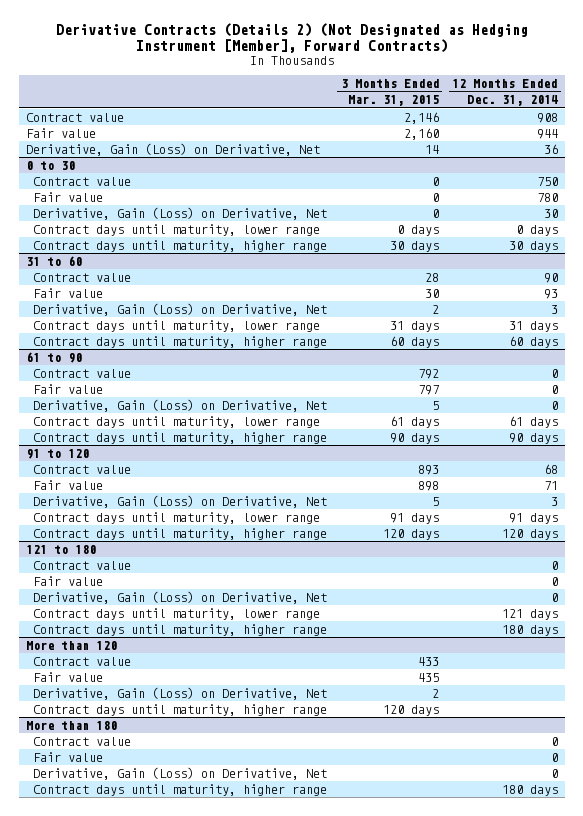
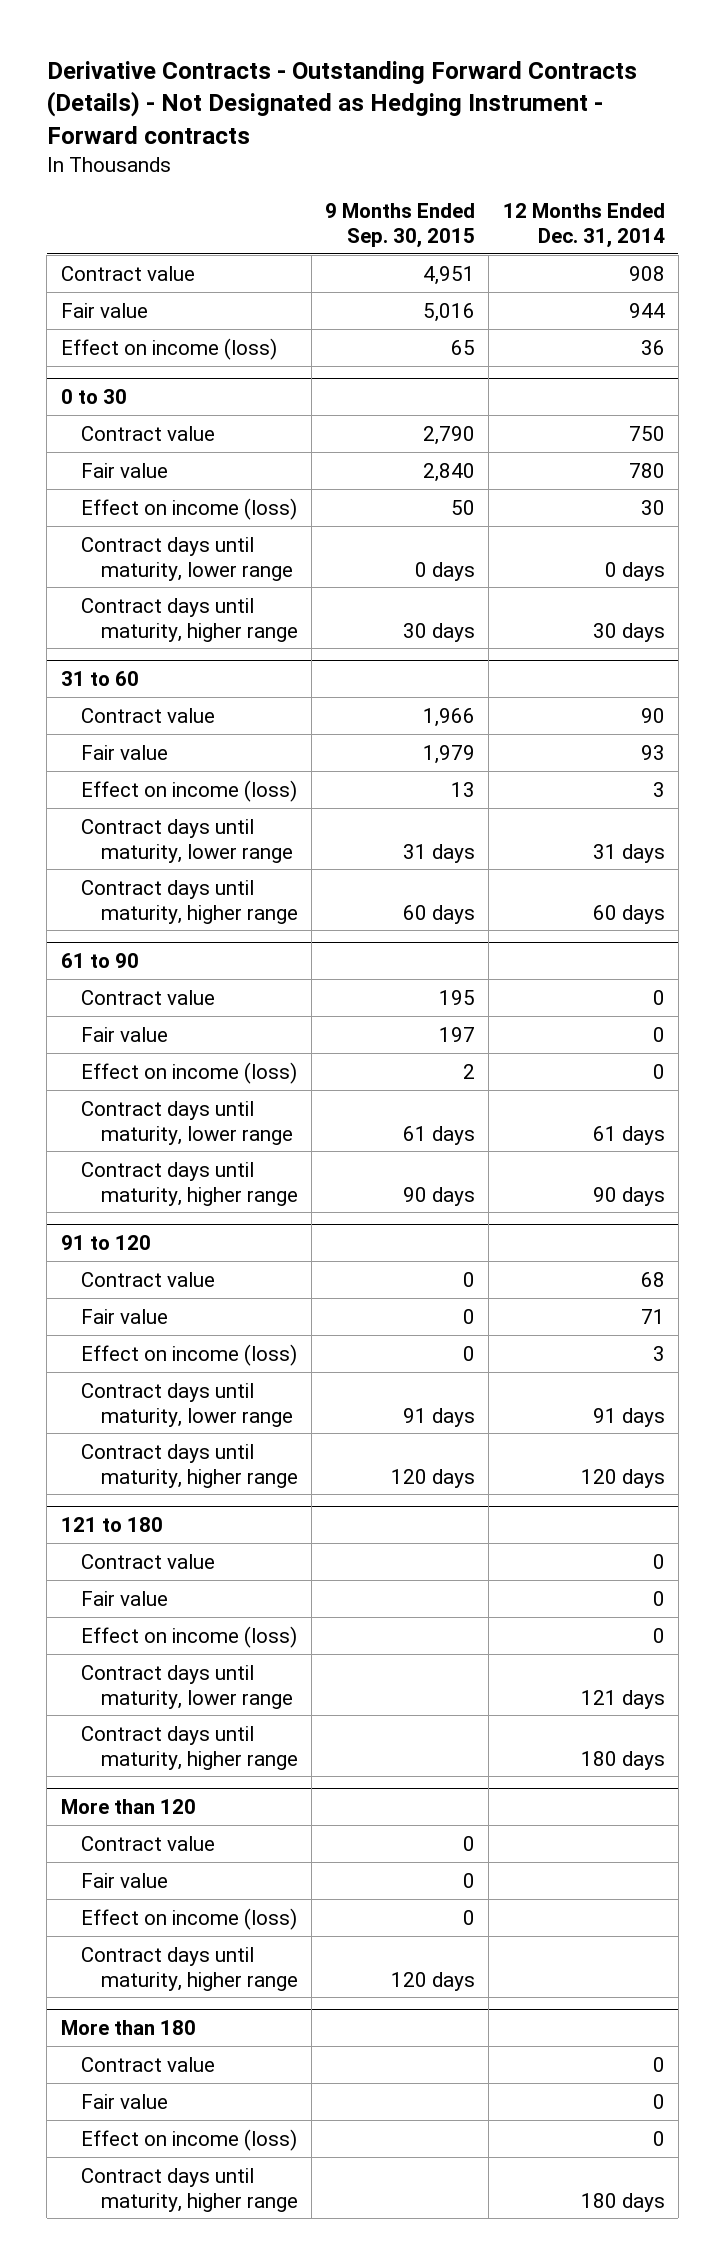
- Derivative Contracts (Details 2) (Not Designated as Hedging Instrument [Member], Forward Contracts)
+ Derivative Contracts - Outstanding Forward Contracts (Details) - Not Designated as Hedging Instrument - Forward contracts
- | 3 Months Ended Mar. 31, 2015 | 12 Months Ended Dec. 31, 2014
+ | 9 Months Ended Sep. 30, 2015 | 12 Months Ended Dec. 31, 2014
- Derivative, Gain (Loss) on Derivative, Net | 14 | 36
+ Effect on income (loss) | 65 | 36
@ 0 to 30
- Derivative, Gain (Loss) on Derivative, Net | 0 | 30
+ Effect on income (loss) | 50 | 30
@ 31 to 60
- Derivative, Gain (Loss) on Derivative, Net | 2 | 3
+ Effect on income (loss) | 13 | 3
@ 61 to 90
- Derivative, Gain (Loss) on Derivative, Net | 5 | 0
+ Effect on income (loss) | 2 | 0
@ 91 to 120
- Derivative, Gain (Loss) on Derivative, Net | 5 | 3
+ Effect on income (loss) | 0 | 3
@ 121 to 180
- Derivative, Gain (Loss) on Derivative, Net | | 0
+ Effect on income (loss) | | 0
@ More than 120
- Derivative, Gain (Loss) on Derivative, Net | 2 |
+ Effect on income (loss) | 0 |
@ More than 180
- Derivative, Gain (Loss) on Derivative, Net | | 0
+ Effect on income (loss) | | 0

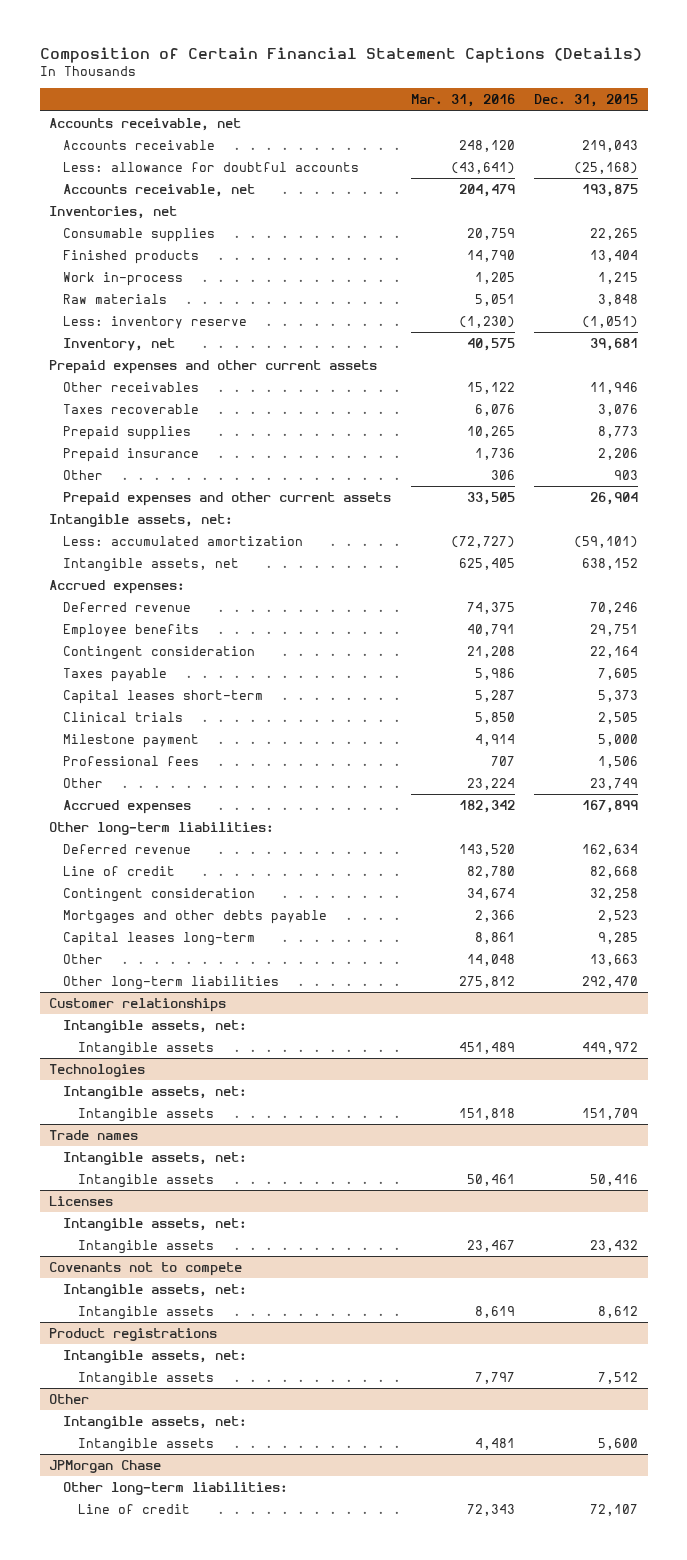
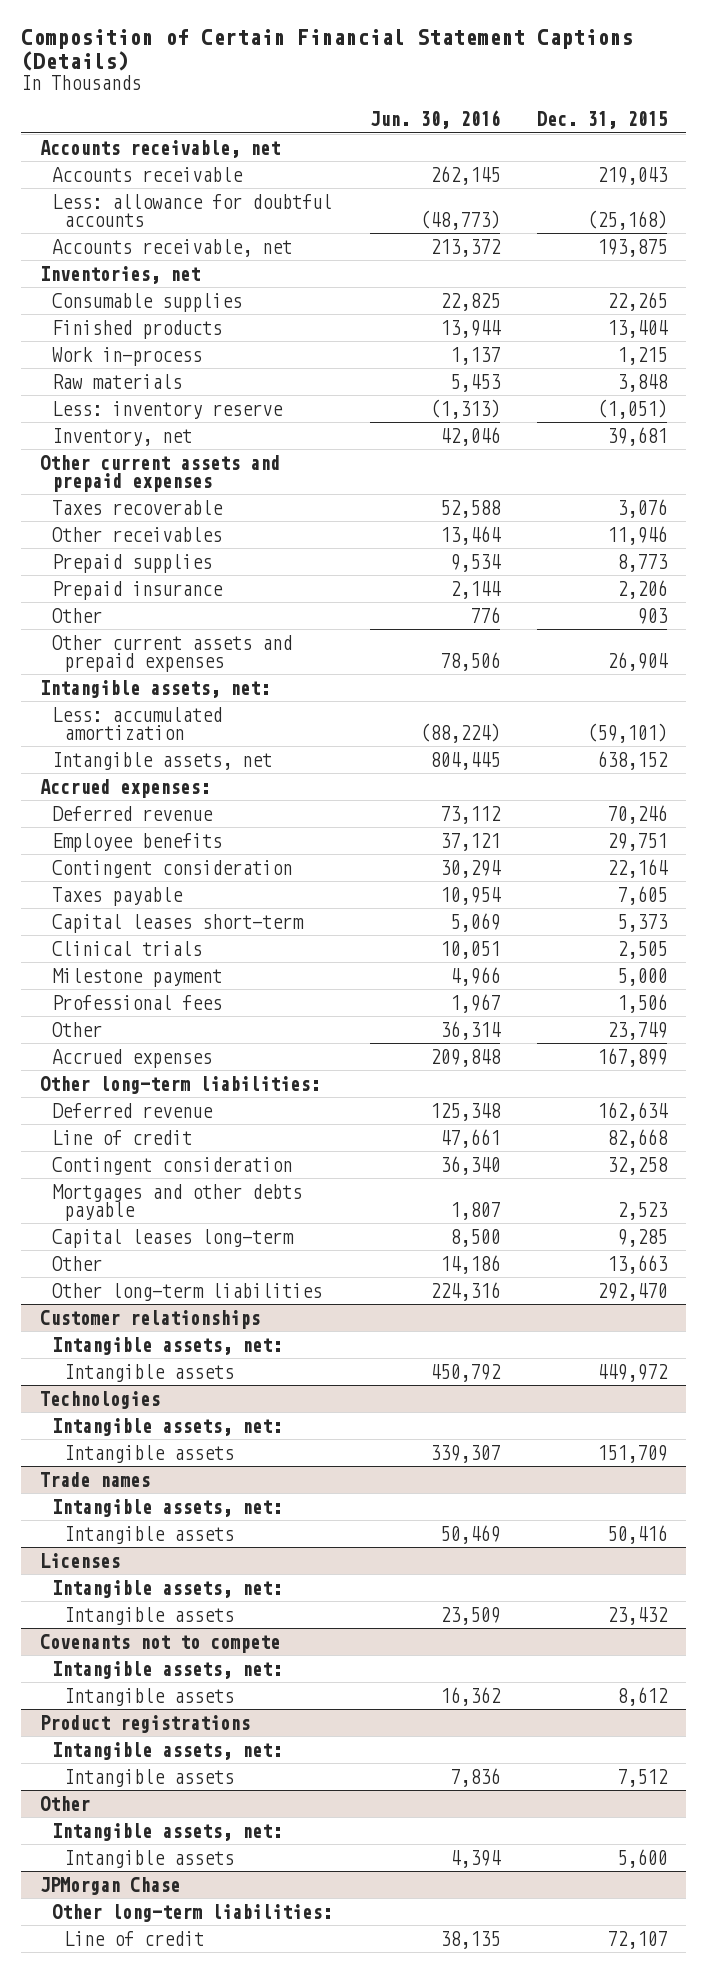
- | Mar. 31, 2016 | Dec. 31, 2015
+ | Jun. 30, 2016 | Dec. 31, 2015
- Prepaid expenses and other current assets
+ Other current assets and prepaid expenses
moved down: Other receivables | 13,464 | 11,946
- Prepaid expenses and other current assets | 33,505 | 26,904
+ Other current assets and prepaid expenses | 78,506 | 26,904

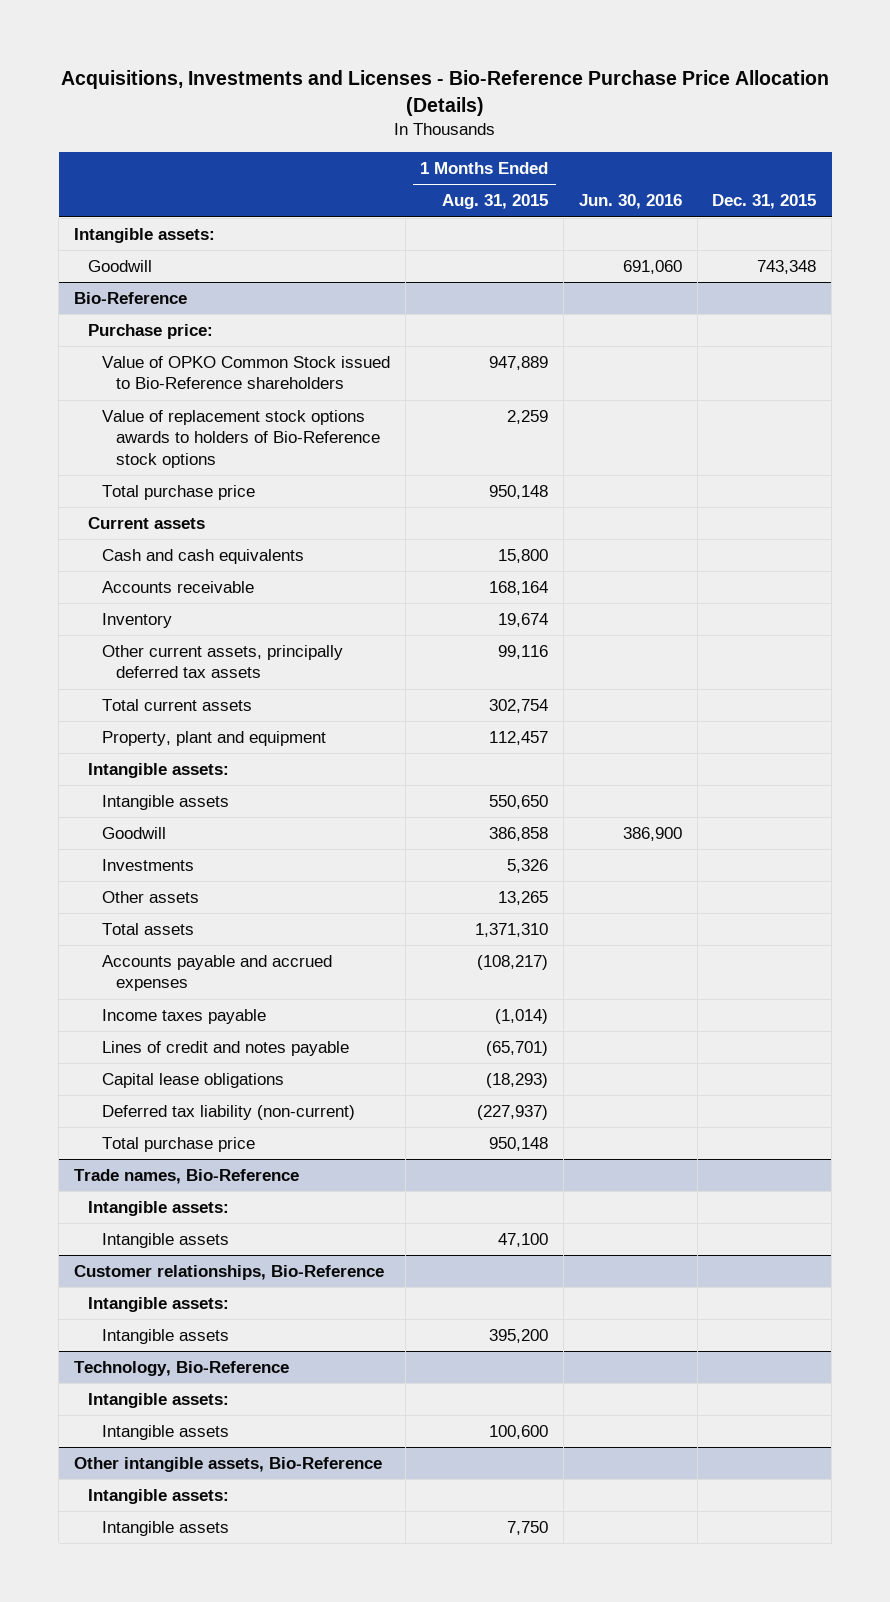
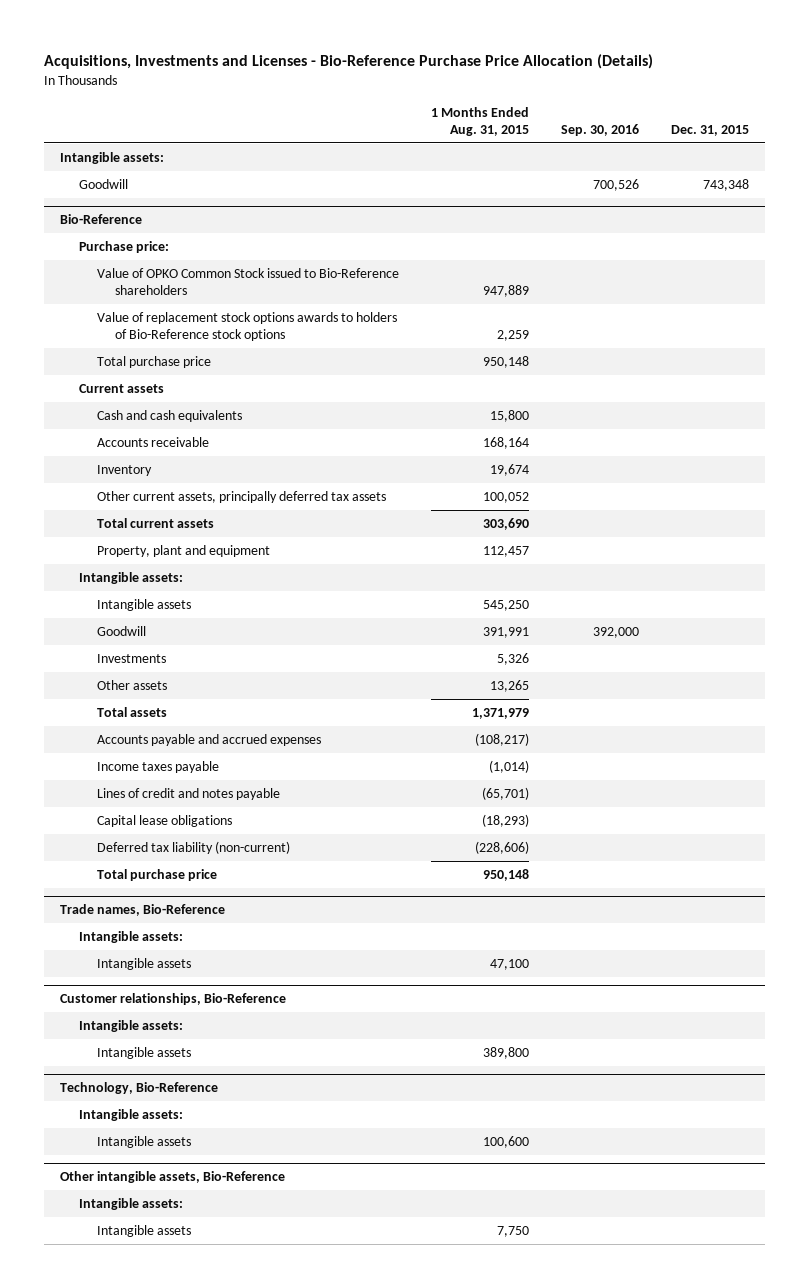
- | 1 Months Ended Aug. 31, 2015 | Jun. 30, 2016 | Dec. 31, 2015
+ | 1 Months Ended Aug. 31, 2015 | Sep. 30, 2016 | Dec. 31, 2015
@ Bio-Reference
- Other current assets, principally deferred tax assets | 99,116 | |
- Total current assets | 302,754 | |
+ Other current assets, principally deferred tax assets | 100,052 | |
+ Total current assets | 303,690 | |
- Intangible assets | 550,650 | |
- Goodwill | 386,858 | 386,900 |
+ Intangible assets | 545,250 | |
+ Goodwill | 391,991 | 392,000 |
- Total assets | 1,371,310 | |
+ Total assets | 1,371,979 | |
- Deferred tax liability (non-current) | (227,937) | |
+ Deferred tax liability (non-current) | (228,606) | |
@ Customer relationships, Bio-Reference
- Intangible assets | 395,200 | |
+ Intangible assets | 389,800 | |

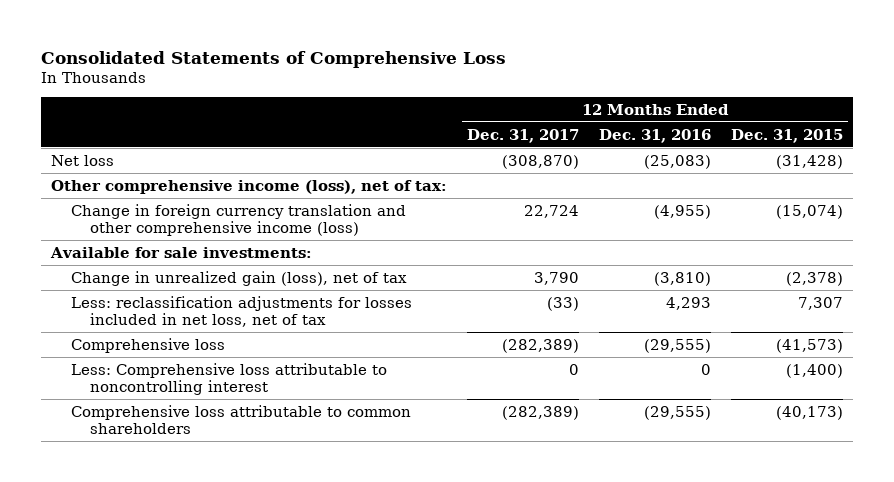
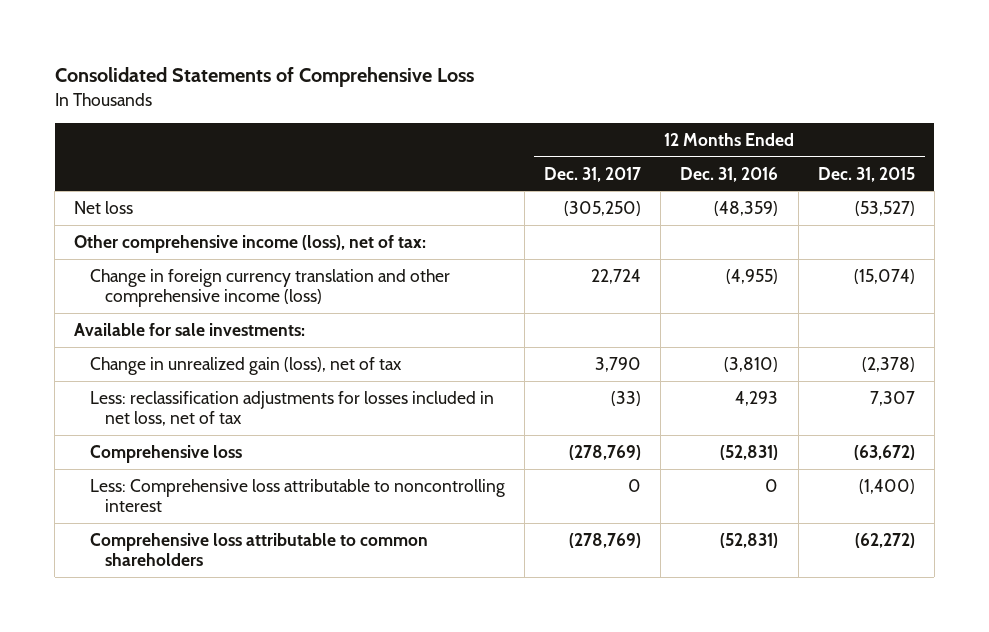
- Net loss | (308,870) | (25,083) | (31,428)
+ Net loss | (305,250) | (48,359) | (53,527)
- Comprehensive loss | (282,389) | (29,555) | (41,573)
+ Comprehensive loss | (278,769) | (52,831) | (63,672)
- Comprehensive loss attributable to common shareholders | (282,389) | (29,555) | (40,173)
+ Comprehensive loss attributable to common shareholders | (278,769) | (52,831) | (62,272)

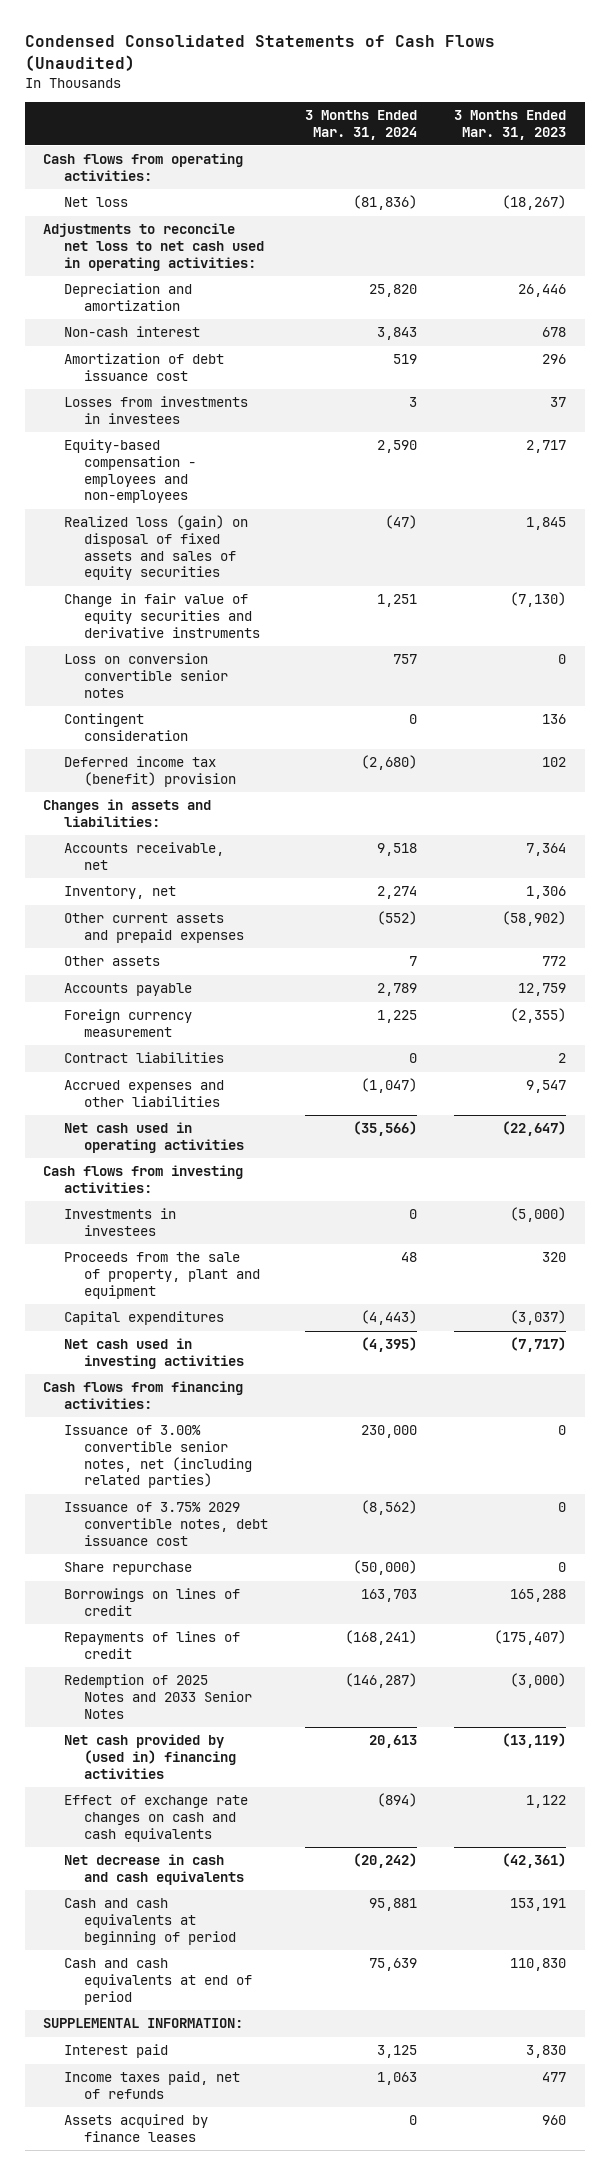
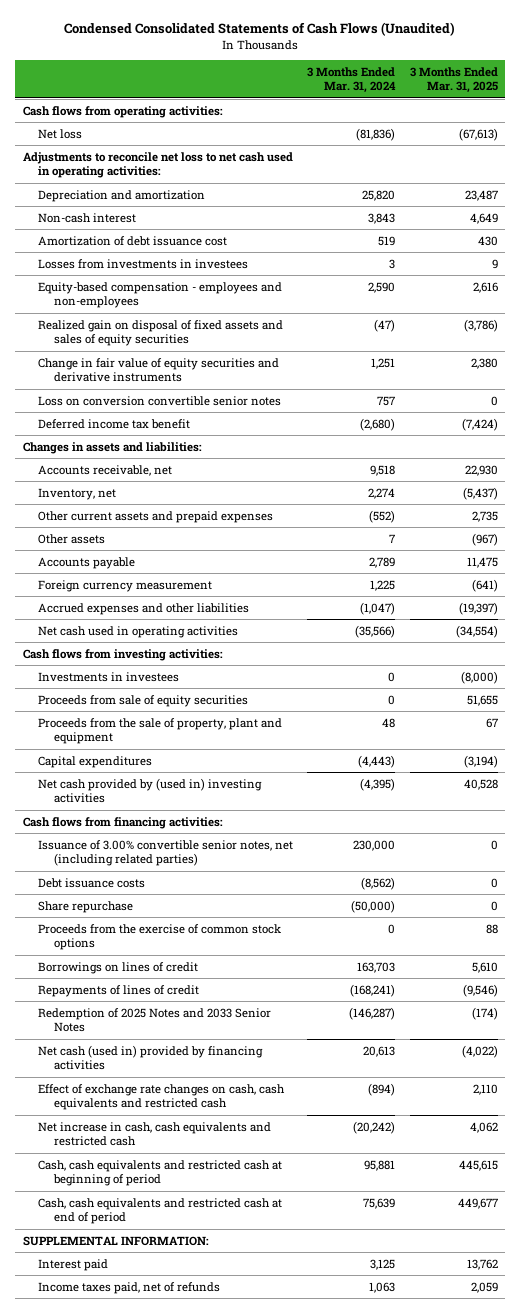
- | 3 Months Ended Mar. 31, 2024 | 3 Months Ended Mar. 31, 2023
+ | 3 Months Ended Mar. 31, 2024 | 3 Months Ended Mar. 31, 2025
- Realized loss (gain) on disposal of fixed assets and sales of equity securities | (47) | 1,845
+ Realized gain on disposal of fixed assets and sales of equity securities | (47) | (3,786)
- Contingent consideration | 0 | 136
- Deferred income tax (benefit) provision | (2,680) | 102
+ Deferred income tax benefit | (2,680) | (7,424)
- Contract liabilities | 0 | 2
+ Proceeds from sale of equity securities | 0 | 51,655
- Net cash used in investing activities | (4,395) | (7,717)
+ Net cash provided by (used in) investing activities | (4,395) | 40,528
- Issuance of 3.75% 2029 convertible notes, debt issuance cost | (8,562) | 0
+ Debt issuance costs | (8,562) | 0
+ Proceeds from the exercise of common stock options | 0 | 88
- Net cash provided by (used in) financing activities | 20,613 | (13,119)
- Effect of exchange rate changes on cash and cash equivalents | (894) | 1,122
- Net decrease in cash and cash equivalents | (20,242) | (42,361)
- Cash and cash equivalents at beginning of period | 95,881 | 153,191
- Cash and cash equivalents at end of period | 75,639 | 110,830
+ Net cash (used in) provided by financing activities | 20,613 | (4,022)
+ Effect of exchange rate changes on cash, cash equivalents and restricted cash | (894) | 2,110
+ Net increase in cash, cash equivalents and restricted cash | (20,242) | 4,062
+ Cash, cash equivalents and restricted cash at beginning of period | 95,881 | 445,615
+ Cash, cash equivalents and restricted cash at end of period | 75,639 | 449,677
- Assets acquired by finance leases | 0 | 960

